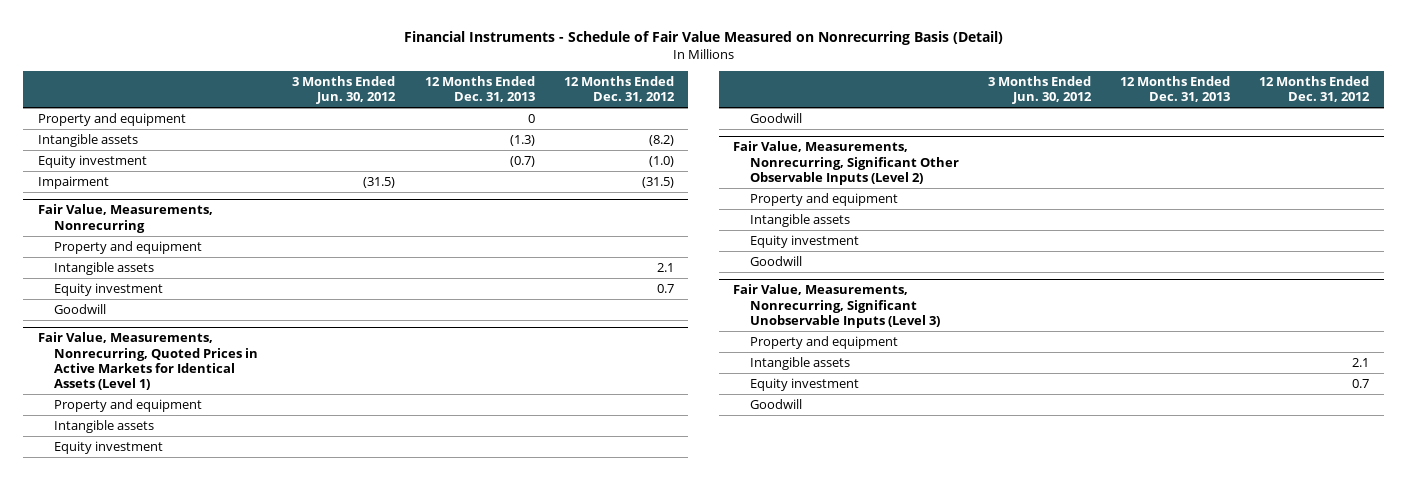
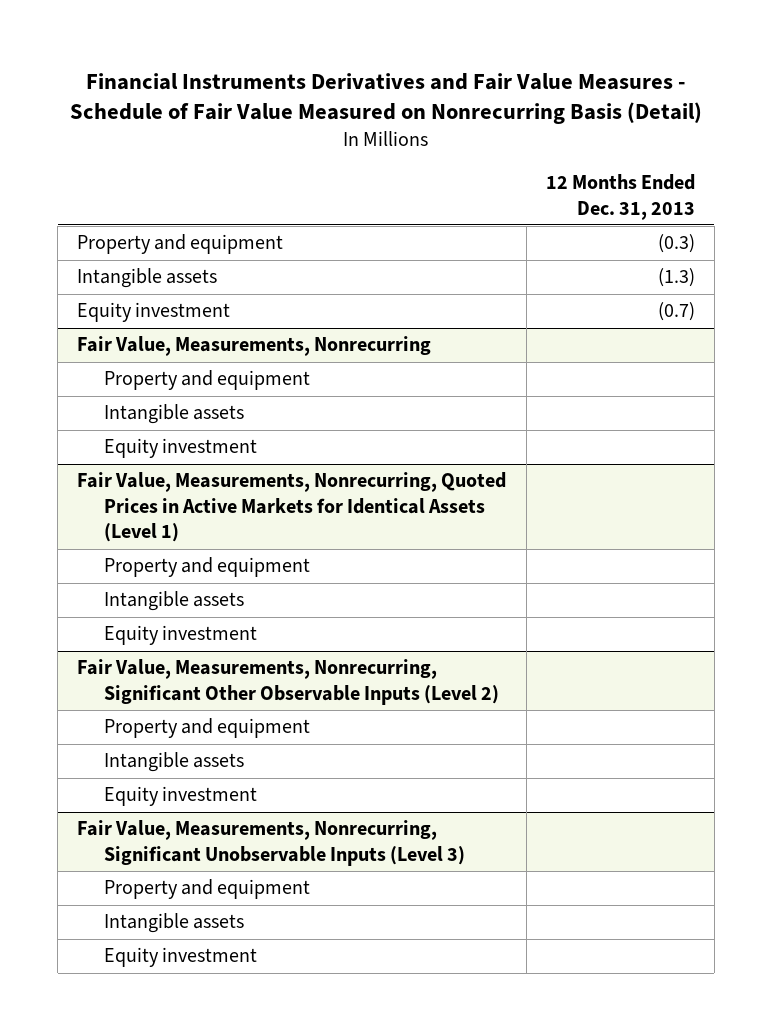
- Financial Instruments - Schedule of Fair Value Measured on Nonrecurring Basis (Detail)
+ Financial Instruments Derivatives and Fair Value Measures - Schedule of Fair Value Measured on Nonrecurring Basis (Detail)
- | 3 Months Ended Jun. 30, 2012 | 12 Months Ended Dec. 31, 2013 | 12 Months Ended Dec. 31, 2012
+ | 12 Months Ended Dec. 31, 2013
- Property and equipment | | 0 |
+ Property and equipment | (0.3)
- Impairment | (31.5) | | (31.5)
@ Fair Value, Measurements, Nonrecurring
- Goodwill
@ Fair Value, Measurements, Nonrecurring, Quoted Prices in Active Markets for Identical Assets (Level 1)
- Goodwill
@ Fair Value, Measurements, Nonrecurring, Significant Other Observable Inputs (Level 2)
- Goodwill
@ Fair Value, Measurements, Nonrecurring, Significant Unobservable Inputs (Level 3)
- Goodwill

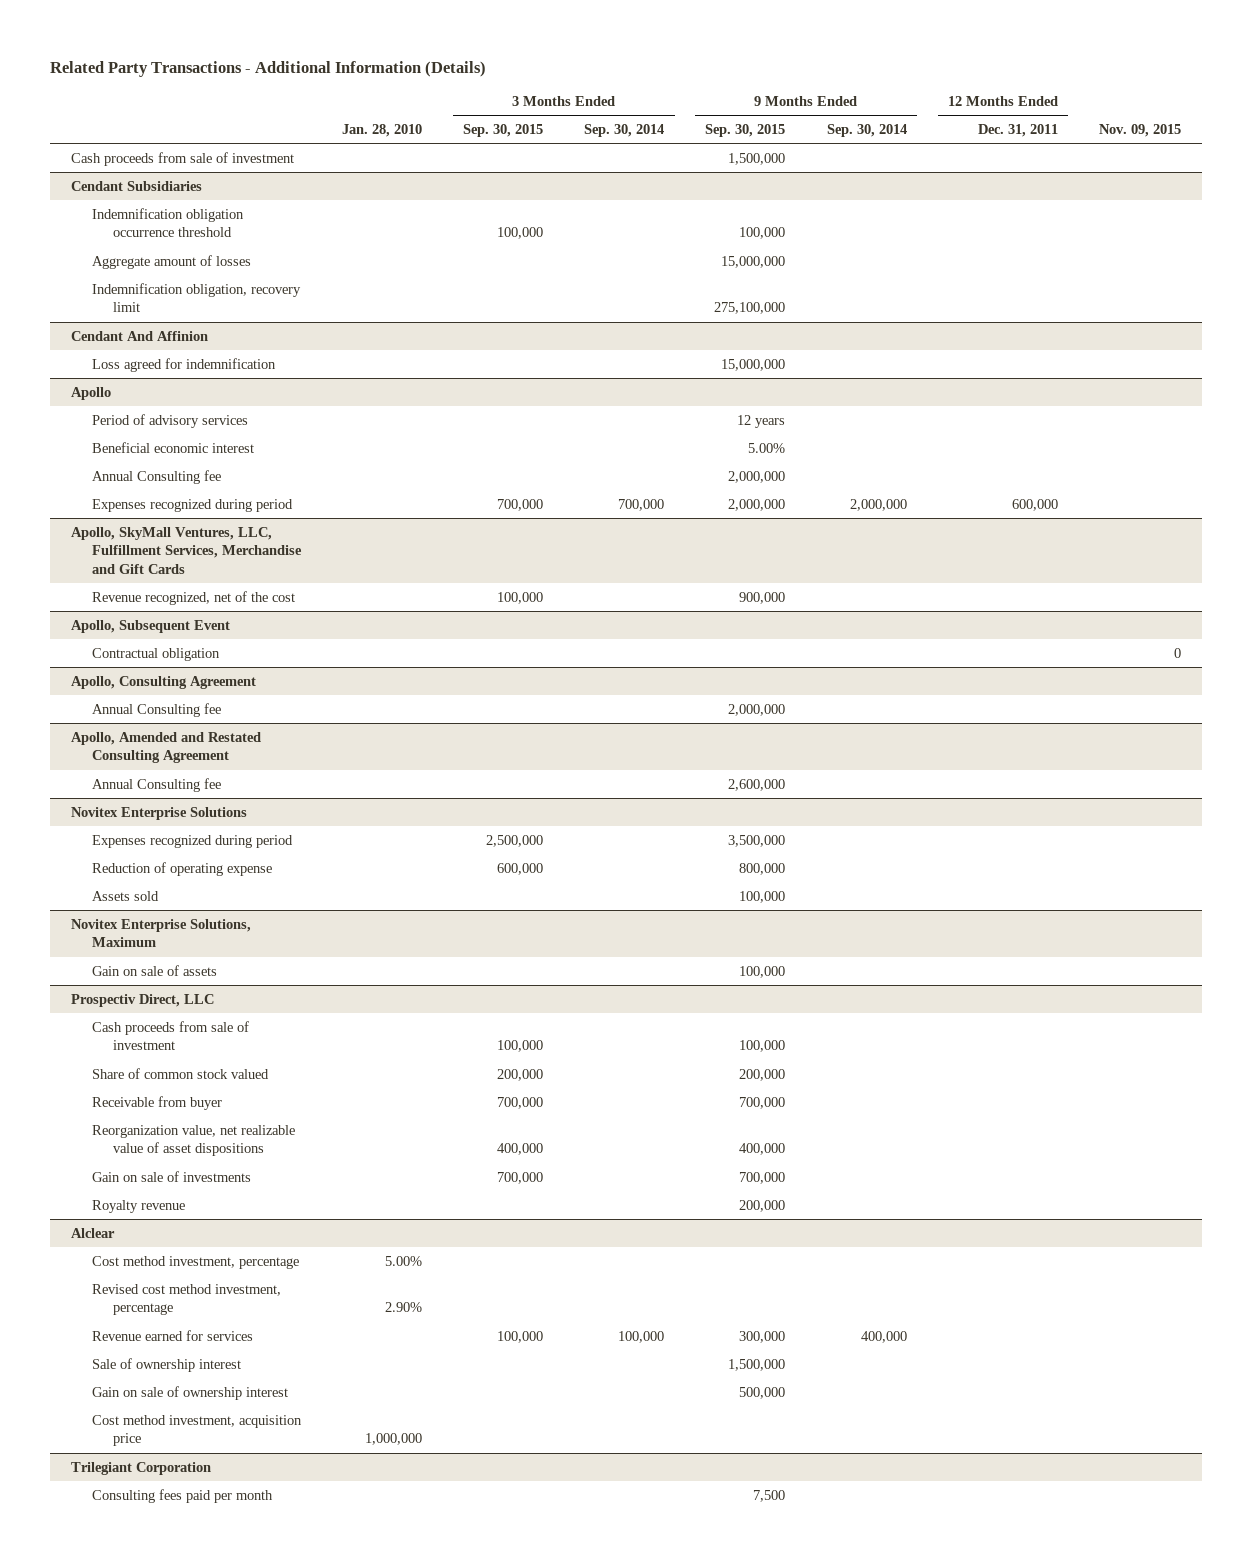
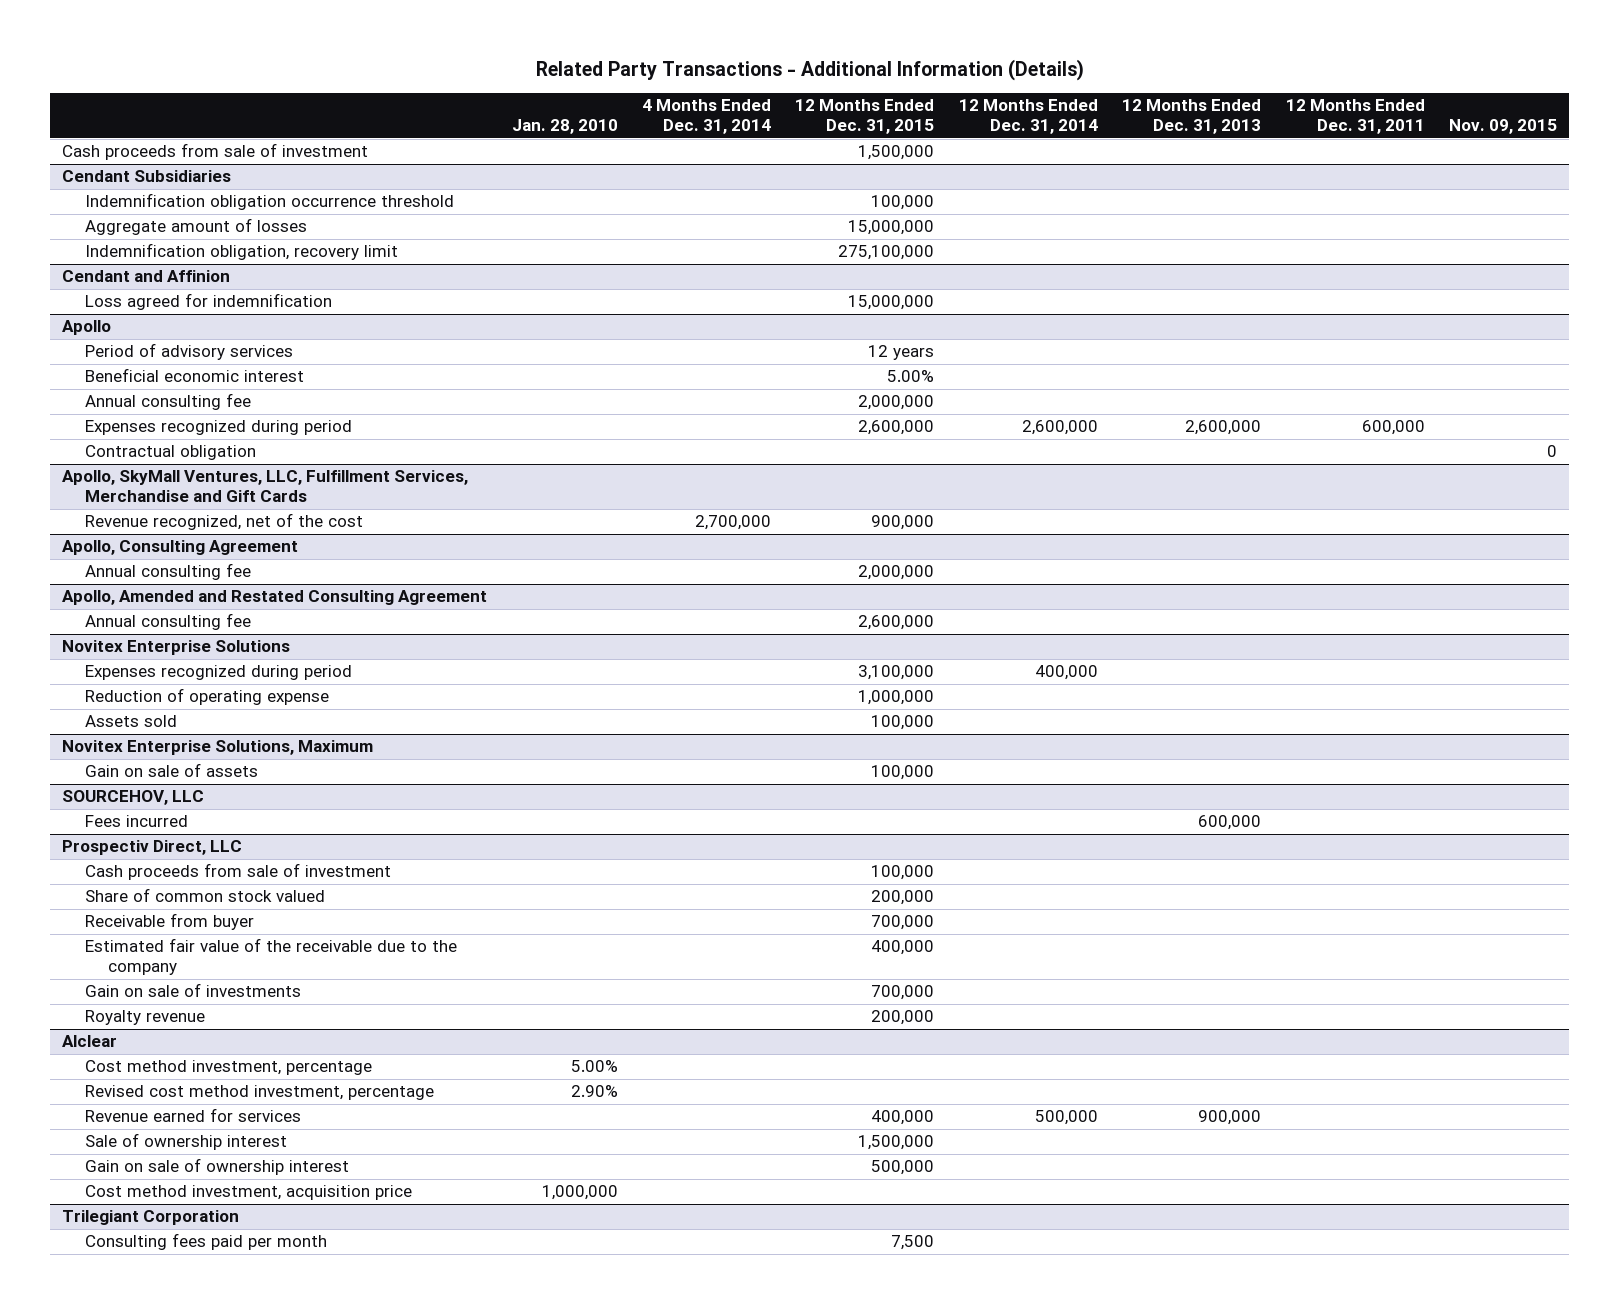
- | Jan. 28, 2010 | 3 Months Ended Sep. 30, 2015 | 3 Months Ended Sep. 30, 2014 | 9 Months Ended Sep. 30, 2015 | 9 Months Ended Sep. 30, 2014 | 12 Months Ended Dec. 31, 2011 | Nov. 09, 2015
+ | Jan. 28, 2010 | 4 Months Ended Dec. 31, 2014 | 12 Months Ended Dec. 31, 2015 | 12 Months Ended Dec. 31, 2014 | 12 Months Ended Dec. 31, 2013 | 12 Months Ended Dec. 31, 2011 | Nov. 09, 2015
- Cendant And Affinion
+ Cendant and Affinion
@ Apollo
- Annual Consulting fee | | | | 2,000,000 | | |
+ Annual consulting fee | | | 2,000,000 | | | |
+ Contractual obligation | | | | | | | 0
- Apollo, Subsequent Event
- Contractual obligation | | | | | | | 0
@ Apollo, Consulting Agreement
- Annual Consulting fee | | | | 2,000,000 | | |
+ Annual consulting fee | | | 2,000,000 | | | |
@ Apollo, Amended and Restated Consulting Agreement
- Annual Consulting fee | | | | 2,600,000 | | |
+ Annual consulting fee | | | 2,600,000 | | | |
+ SOURCEHOV, LLC
+ Fees incurred | | | | | 600,000 | |
@ Prospectiv Direct, LLC
- Reorganization value, net realizable value of asset dispositions | | 400,000 | | 400,000 | | |
+ Estimated fair value of the receivable due to the company | | | 400,000 | | | |

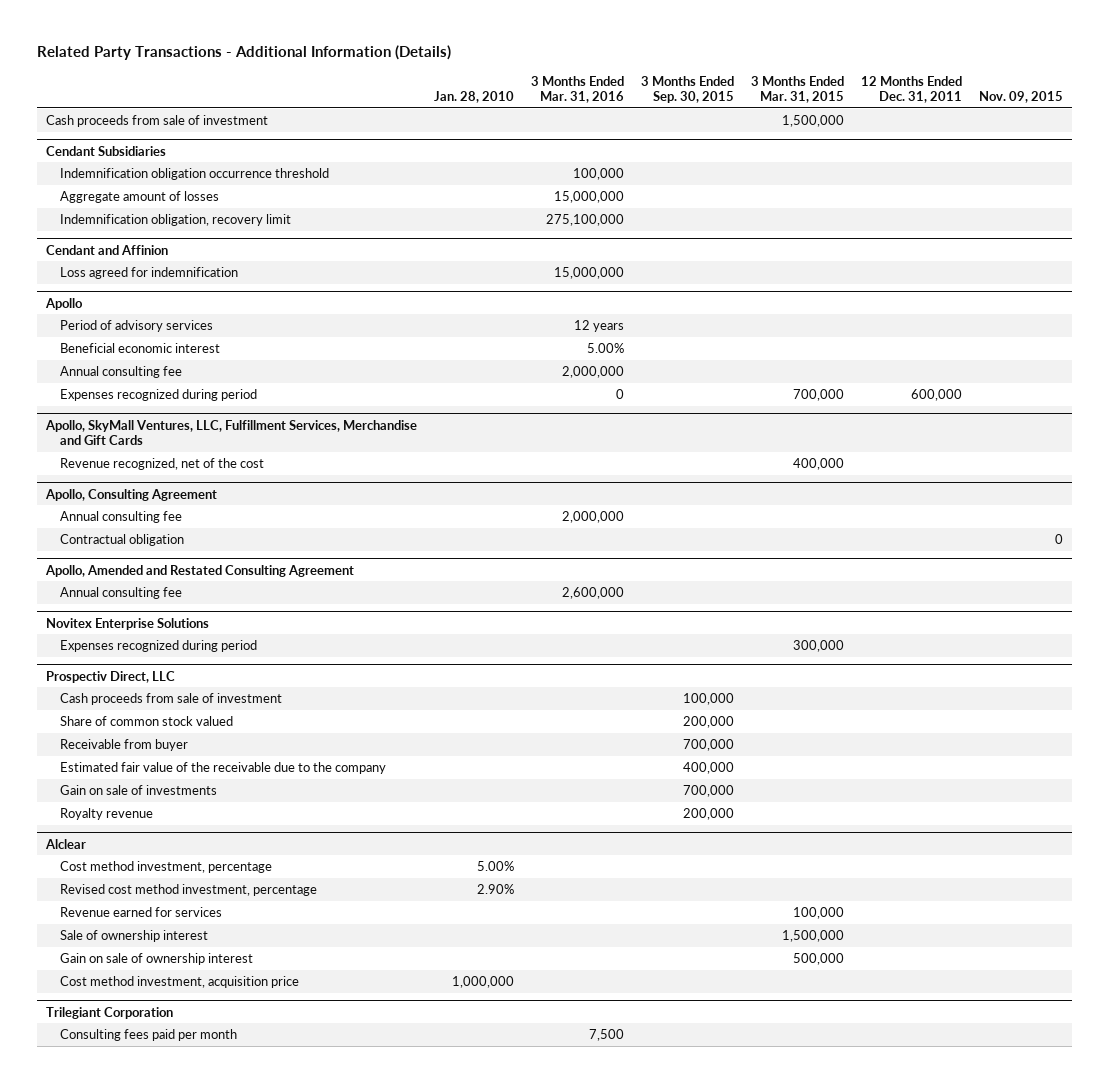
- | Jan. 28, 2010 | 4 Months Ended Dec. 31, 2014 | 12 Months Ended Dec. 31, 2015 | 12 Months Ended Dec. 31, 2014 | 12 Months Ended Dec. 31, 2013 | 12 Months Ended Dec. 31, 2011 | Nov. 09, 2015
+ | Jan. 28, 2010 | 3 Months Ended Mar. 31, 2016 | 3 Months Ended Sep. 30, 2015 | 3 Months Ended Mar. 31, 2015 | 12 Months Ended Dec. 31, 2011 | Nov. 09, 2015
@ Apollo
- Contractual obligation | | | | | | | 0
@ Apollo, Consulting Agreement
+ Contractual obligation | | | | | | 0
@ Novitex Enterprise Solutions
- Reduction of operating expense | | | 1,000,000 | | | |
- Assets sold | | | 100,000 | | | |
- Novitex Enterprise Solutions, Maximum
- Gain on sale of assets | | | 100,000 | | | |
- SOURCEHOV, LLC
- Fees incurred | | | | | 600,000 | |

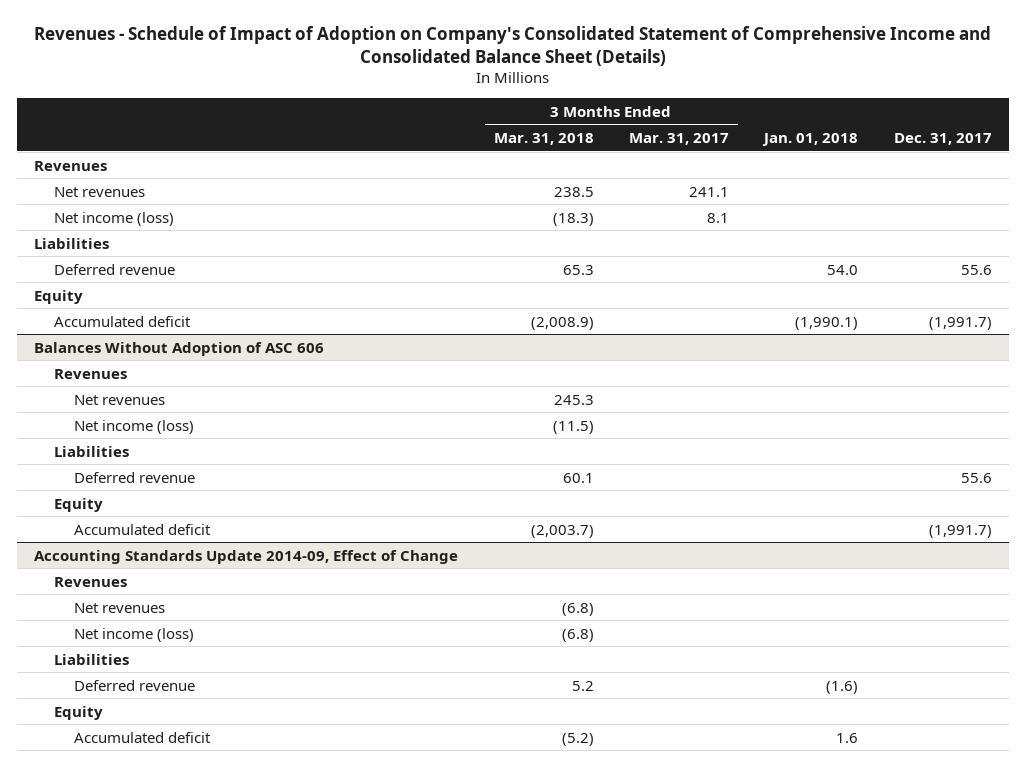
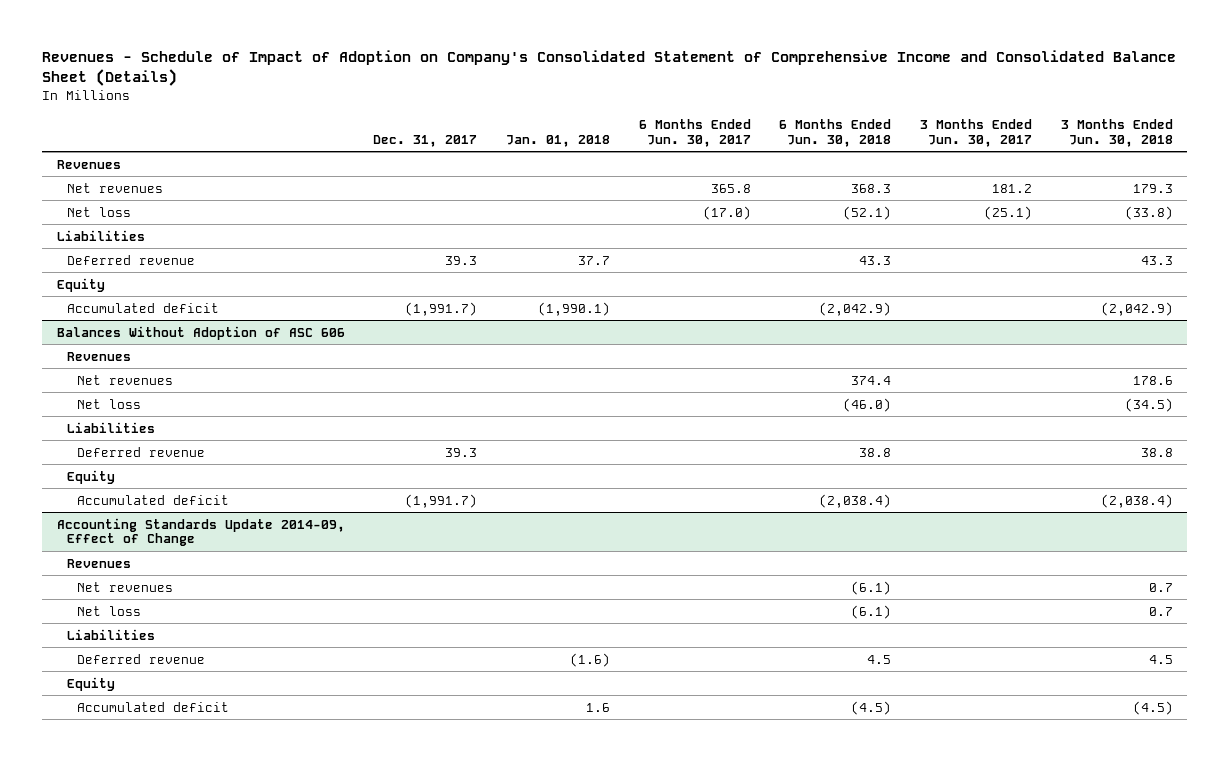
- | 3 Months Ended Mar. 31, 2018 | 3 Months Ended Mar. 31, 2017 | Jan. 01, 2018 | Dec. 31, 2017
+ | Dec. 31, 2017 | Jan. 01, 2018 | 6 Months Ended Jun. 30, 2017 | 6 Months Ended Jun. 30, 2018 | 3 Months Ended Jun. 30, 2017 | 3 Months Ended Jun. 30, 2018
- Net income (loss) | (18.3) | 8.1 | |
+ Net loss | | | (17.0) | (52.1) | (25.1) | (33.8)
- Deferred revenue | 65.3 | | 54.0 | 55.6
+ Deferred revenue | 39.3 | 37.7 | | 43.3 | | 43.3
@ Balances Without Adoption of ASC 606
- Net income (loss) | (11.5) | | |
+ Net loss | | | | (46.0) | | (34.5)
- Deferred revenue | 60.1 | | | 55.6
+ Deferred revenue | 39.3 | | | 38.8 | | 38.8
@ Accounting Standards Update 2014-09, Effect of Change
- Net income (loss) | (6.8) | | |
+ Net loss | | | | (6.1) | | 0.7

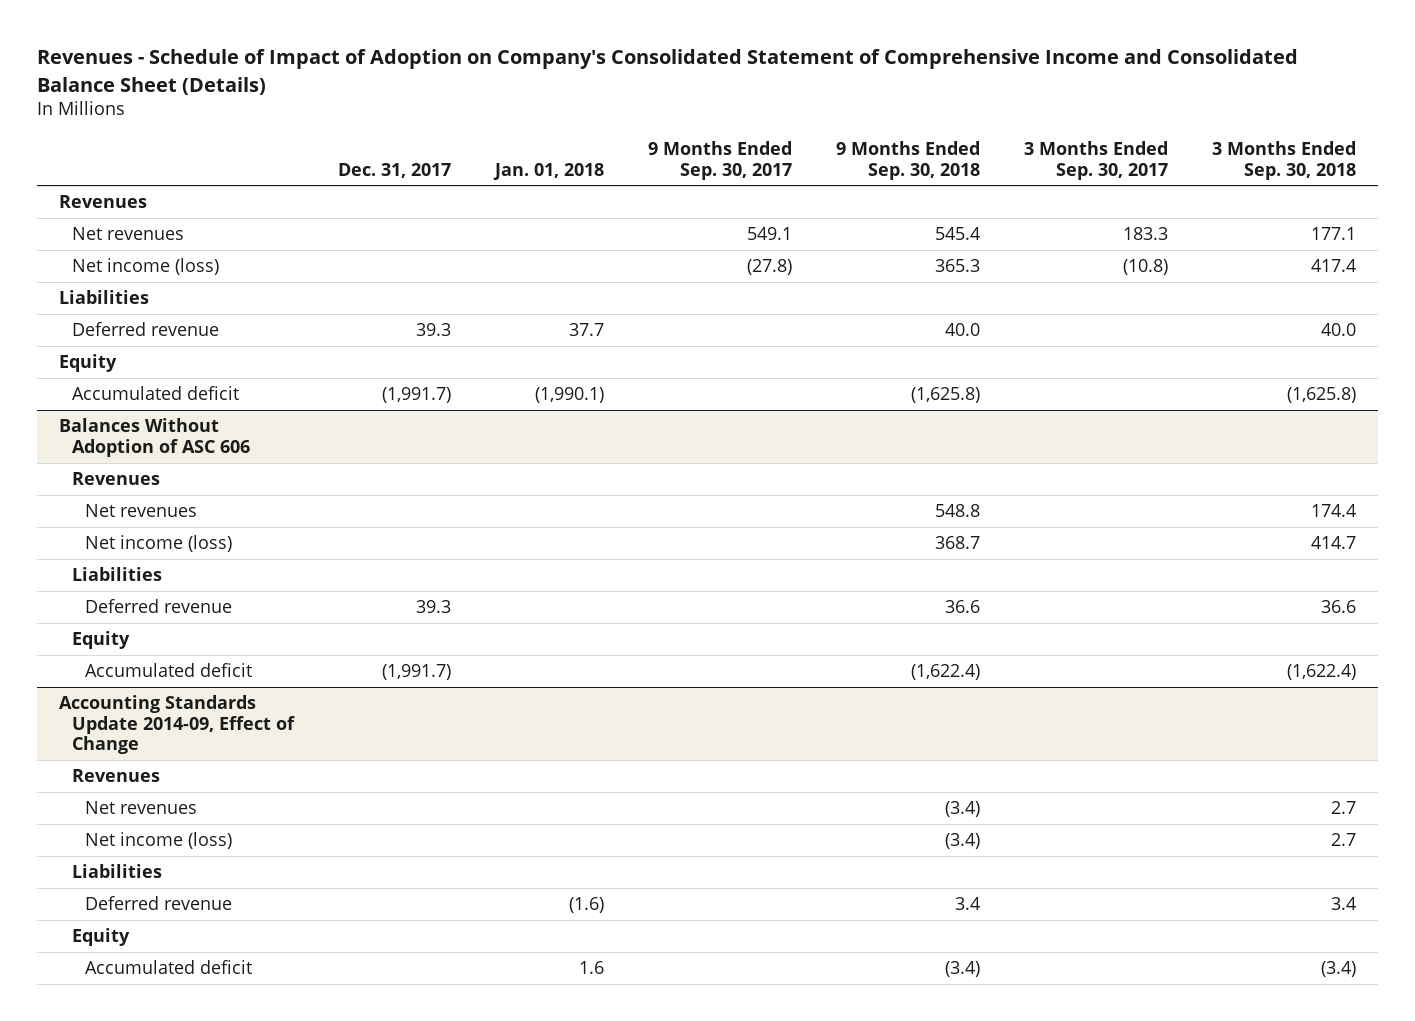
- | Dec. 31, 2017 | Jan. 01, 2018 | 6 Months Ended Jun. 30, 2017 | 6 Months Ended Jun. 30, 2018 | 3 Months Ended Jun. 30, 2017 | 3 Months Ended Jun. 30, 2018
+ | Dec. 31, 2017 | Jan. 01, 2018 | 9 Months Ended Sep. 30, 2017 | 9 Months Ended Sep. 30, 2018 | 3 Months Ended Sep. 30, 2017 | 3 Months Ended Sep. 30, 2018
- Net loss | | | (17.0) | (52.1) | (25.1) | (33.8)
+ Net income (loss) | | | (27.8) | 365.3 | (10.8) | 417.4
@ Balances Without Adoption of ASC 606
- Net loss | | | | (46.0) | | (34.5)
+ Net income (loss) | | | | 368.7 | | 414.7
@ Accounting Standards Update 2014-09, Effect of Change
- Net loss | | | | (6.1) | | 0.7
+ Net income (loss) | | | | (3.4) | | 2.7

